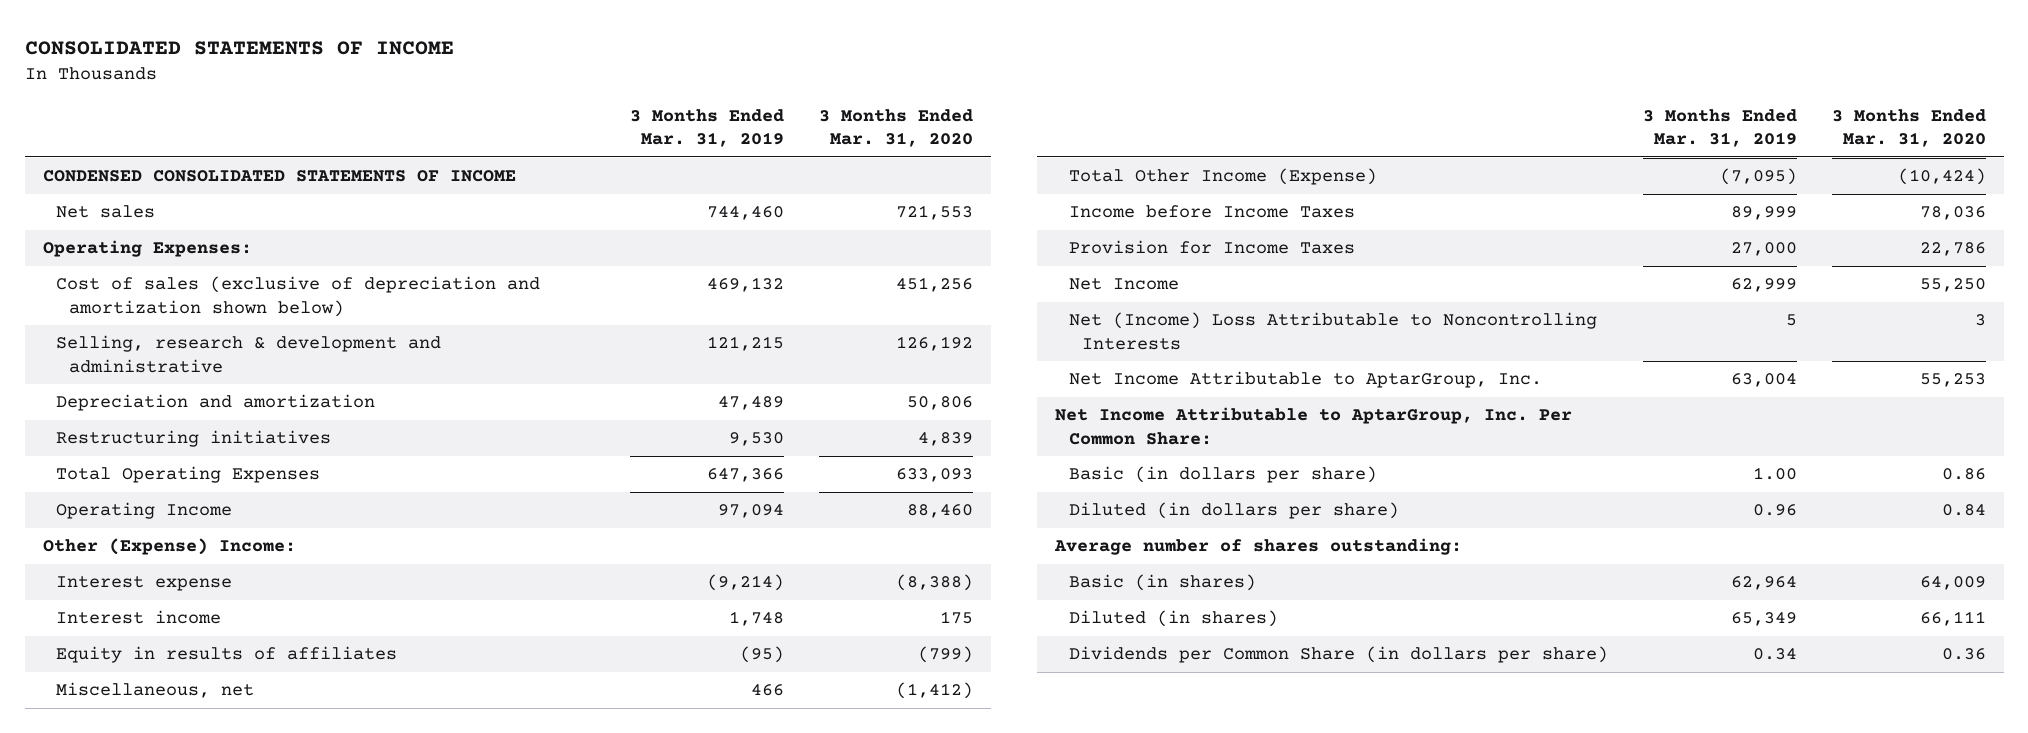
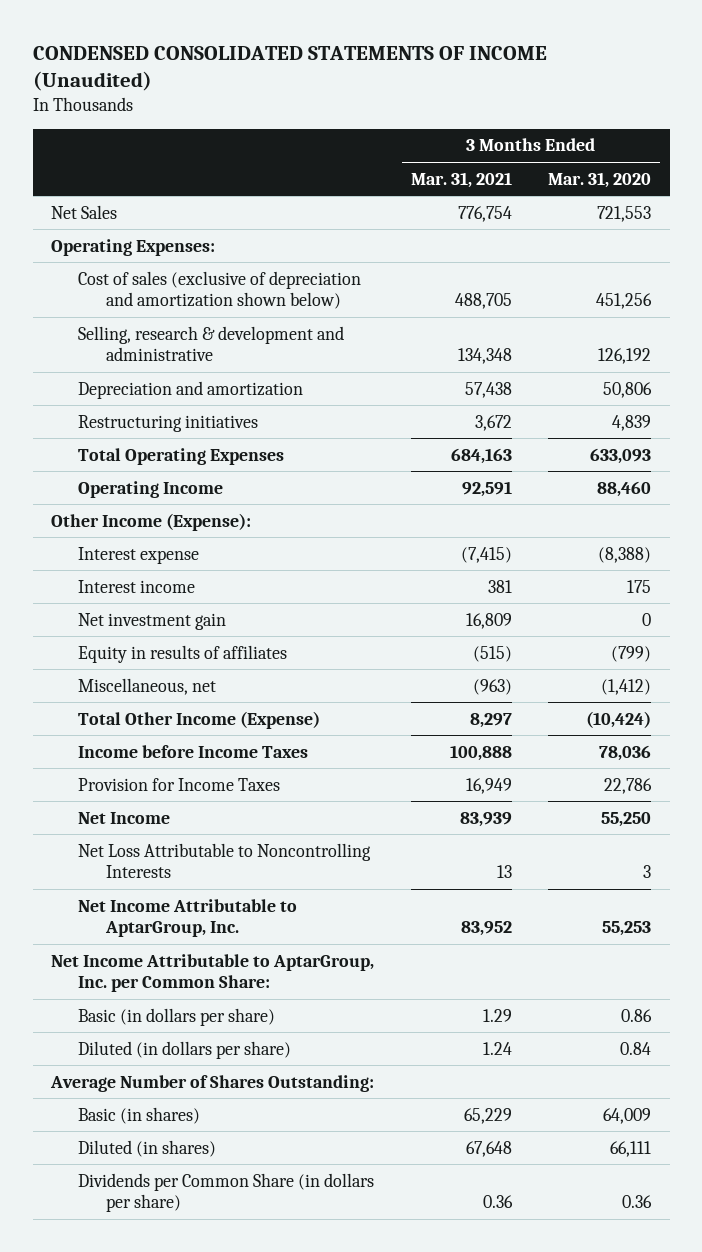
- CONSOLIDATED STATEMENTS OF INCOME
+ CONDENSED CONSOLIDATED STATEMENTS OF INCOME (Unaudited)
- | 3 Months Ended Mar. 31, 2019 | 3 Months Ended Mar. 31, 2020
+ | 3 Months Ended Mar. 31, 2021 | 3 Months Ended Mar. 31, 2020
- CONDENSED CONSOLIDATED STATEMENTS OF INCOME
- Net sales | 744,460 | 721,553
+ Net Sales | 776,754 | 721,553
- Other (Expense) Income:
+ Other Income (Expense):
+ Net investment gain | 16,809 | 0
- Net (Income) Loss Attributable to Noncontrolling Interests | 5 | 3
+ Net Loss Attributable to Noncontrolling Interests | 13 | 3
- Net Income Attributable to AptarGroup, Inc. Per Common Share:
+ Net Income Attributable to AptarGroup, Inc. per Common Share:
- Average number of shares outstanding:
+ Average Number of Shares Outstanding:

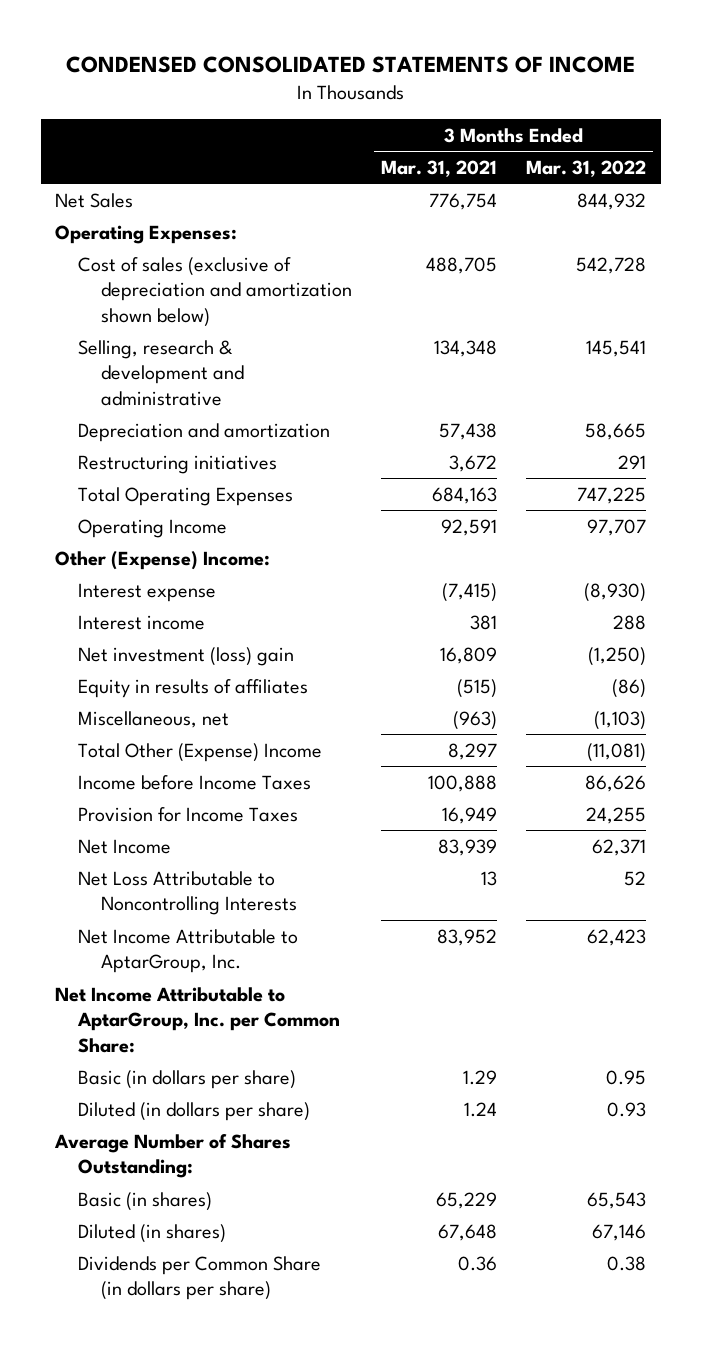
- CONDENSED CONSOLIDATED STATEMENTS OF INCOME (Unaudited)
+ CONDENSED CONSOLIDATED STATEMENTS OF INCOME
- | 3 Months Ended Mar. 31, 2021 | 3 Months Ended Mar. 31, 2020
+ | 3 Months Ended Mar. 31, 2021 | 3 Months Ended Mar. 31, 2022
- Other Income (Expense):
+ Other (Expense) Income:
- Net investment gain | 16,809 | 0
+ Net investment (loss) gain | 16,809 | (1,250)
- Total Other Income (Expense) | 8,297 | (10,424)
+ Total Other (Expense) Income | 8,297 | (11,081)

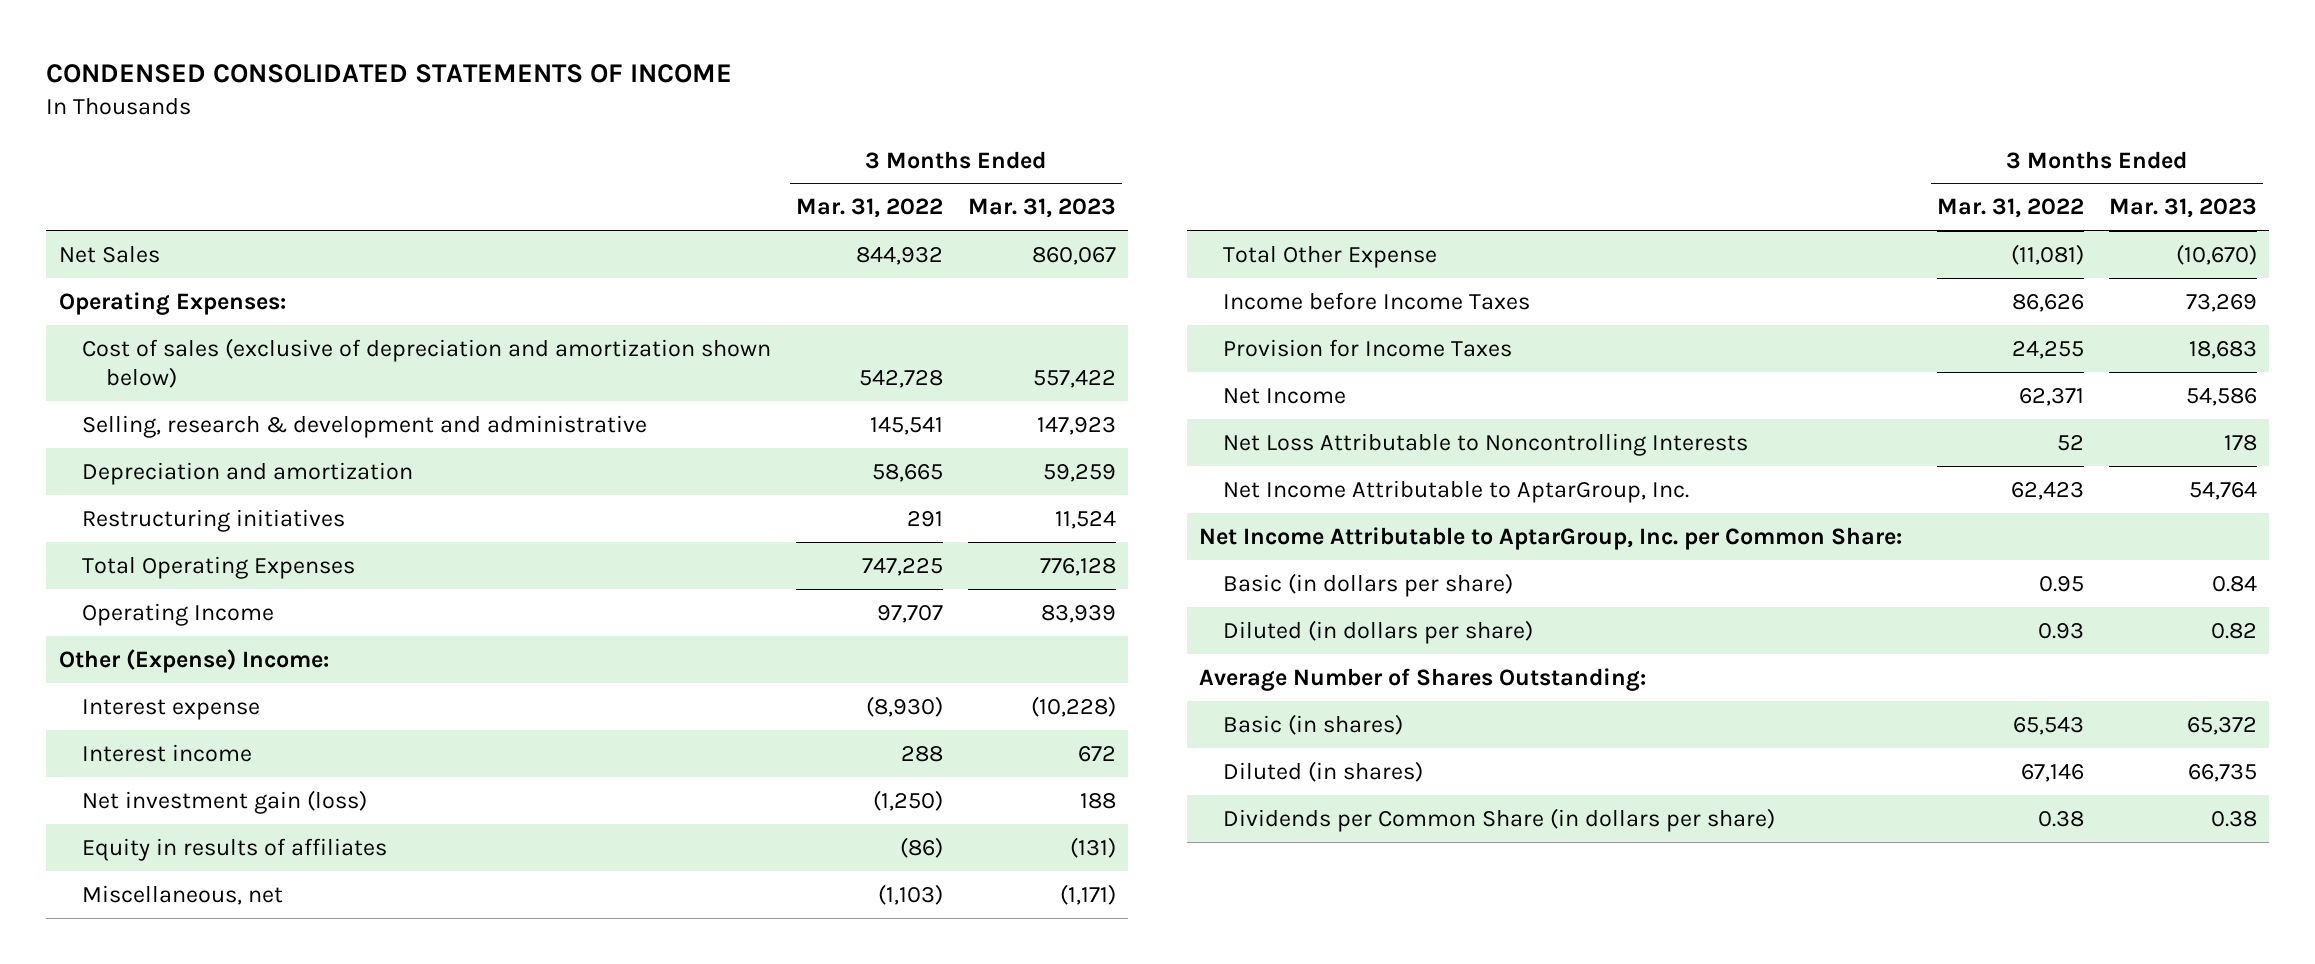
- | 3 Months Ended Mar. 31, 2021 | 3 Months Ended Mar. 31, 2022
+ | 3 Months Ended Mar. 31, 2022 | 3 Months Ended Mar. 31, 2023
- Net investment (loss) gain | 16,809 | (1,250)
+ Net investment gain (loss) | (1,250) | 188
- Total Other (Expense) Income | 8,297 | (11,081)
+ Total Other Expense | (11,081) | (10,670)

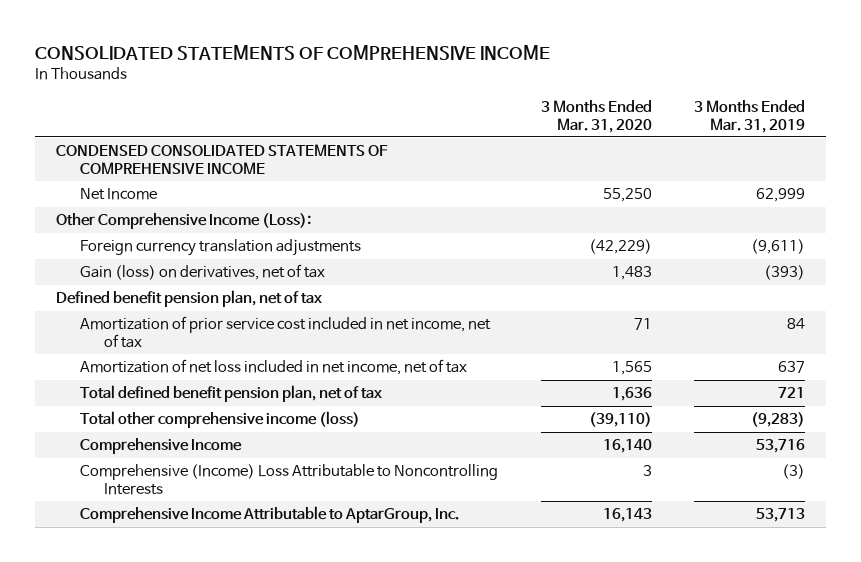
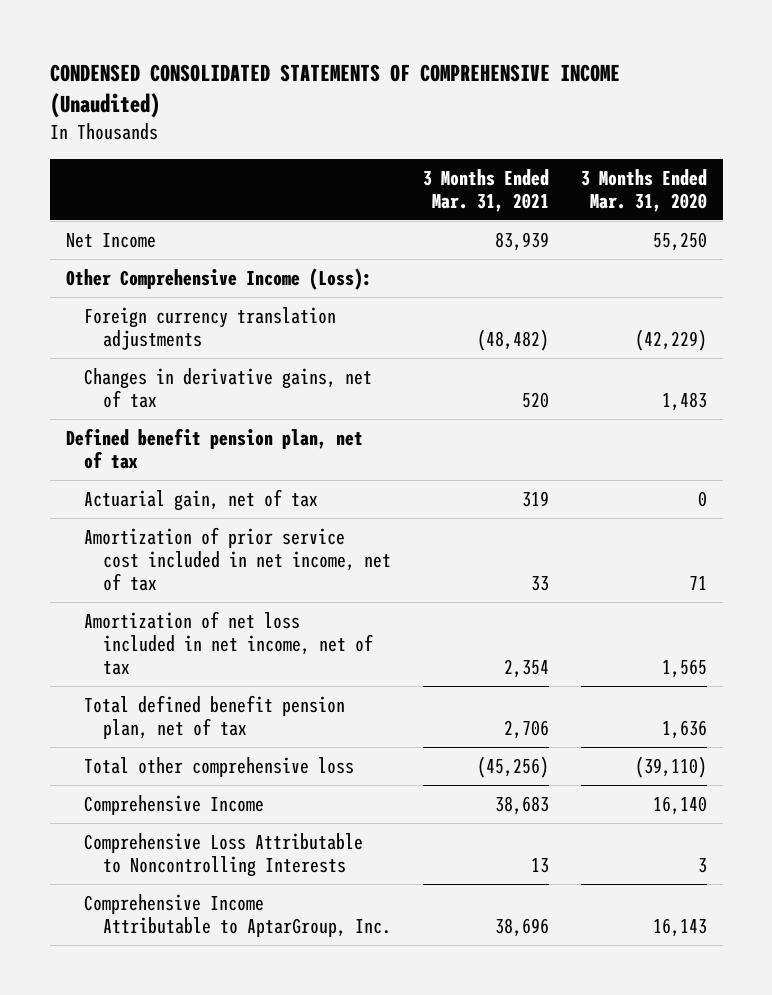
- CONSOLIDATED STATEMENTS OF COMPREHENSIVE INCOME
+ CONDENSED CONSOLIDATED STATEMENTS OF COMPREHENSIVE INCOME (Unaudited)
- | 3 Months Ended Mar. 31, 2020 | 3 Months Ended Mar. 31, 2019
+ | 3 Months Ended Mar. 31, 2021 | 3 Months Ended Mar. 31, 2020
- CONDENSED CONSOLIDATED STATEMENTS OF COMPREHENSIVE INCOME
- Gain (loss) on derivatives, net of tax | 1,483 | (393)
+ Changes in derivative gains, net of tax | 520 | 1,483
+ Actuarial gain, net of tax | 319 | 0
- Total other comprehensive income (loss) | (39,110) | (9,283)
+ Total other comprehensive loss | (45,256) | (39,110)
- Comprehensive (Income) Loss Attributable to Noncontrolling Interests | 3 | (3)
+ Comprehensive Loss Attributable to Noncontrolling Interests | 13 | 3

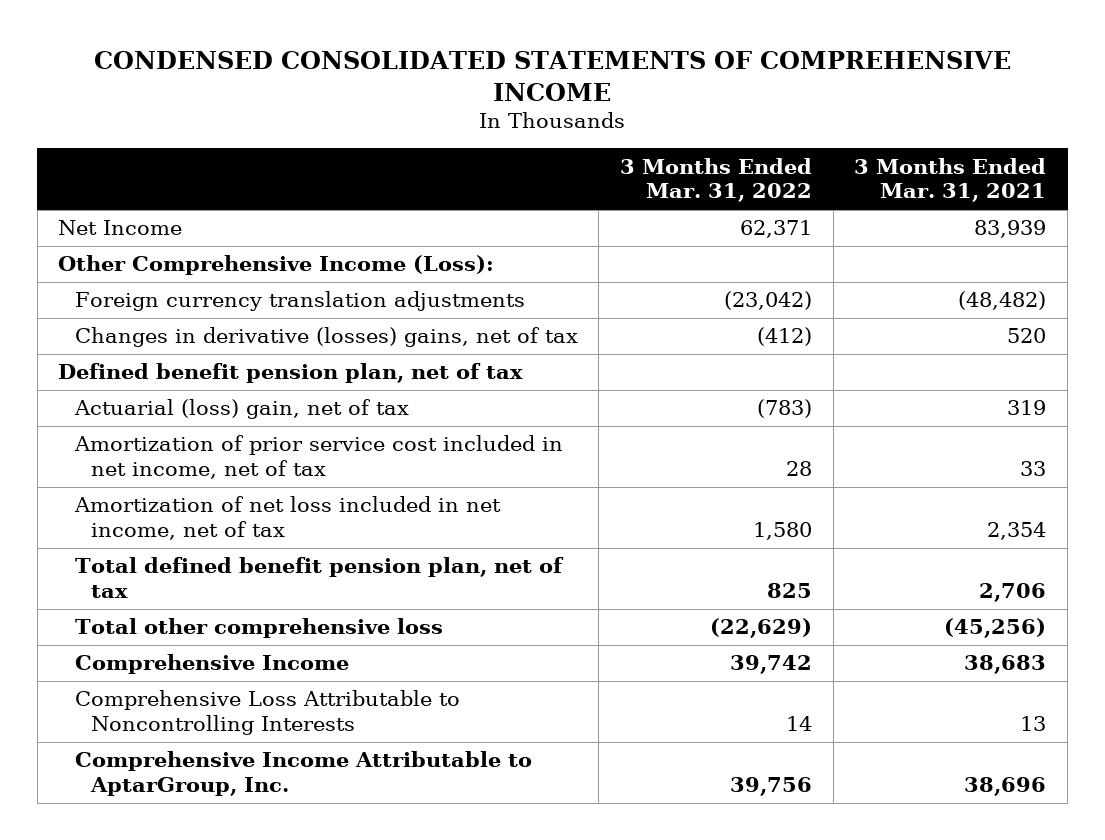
- CONDENSED CONSOLIDATED STATEMENTS OF COMPREHENSIVE INCOME (Unaudited)
+ CONDENSED CONSOLIDATED STATEMENTS OF COMPREHENSIVE INCOME
- | 3 Months Ended Mar. 31, 2021 | 3 Months Ended Mar. 31, 2020
+ | 3 Months Ended Mar. 31, 2022 | 3 Months Ended Mar. 31, 2021
- Changes in derivative gains, net of tax | 520 | 1,483
+ Changes in derivative (losses) gains, net of tax | (412) | 520
- Actuarial gain, net of tax | 319 | 0
+ Actuarial (loss) gain, net of tax | (783) | 319

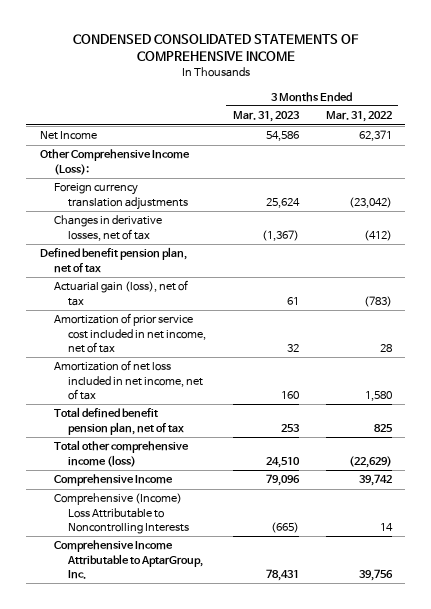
- | 3 Months Ended Mar. 31, 2022 | 3 Months Ended Mar. 31, 2021
+ | 3 Months Ended Mar. 31, 2023 | 3 Months Ended Mar. 31, 2022
- Changes in derivative (losses) gains, net of tax | (412) | 520
+ Changes in derivative losses, net of tax | (1,367) | (412)
- Actuarial (loss) gain, net of tax | (783) | 319
+ Actuarial gain (loss), net of tax | 61 | (783)
- Total other comprehensive loss | (22,629) | (45,256)
+ Total other comprehensive income (loss) | 24,510 | (22,629)
- Comprehensive Loss Attributable to Noncontrolling Interests | 14 | 13
+ Comprehensive (Income) Loss Attributable to Noncontrolling Interests | (665) | 14

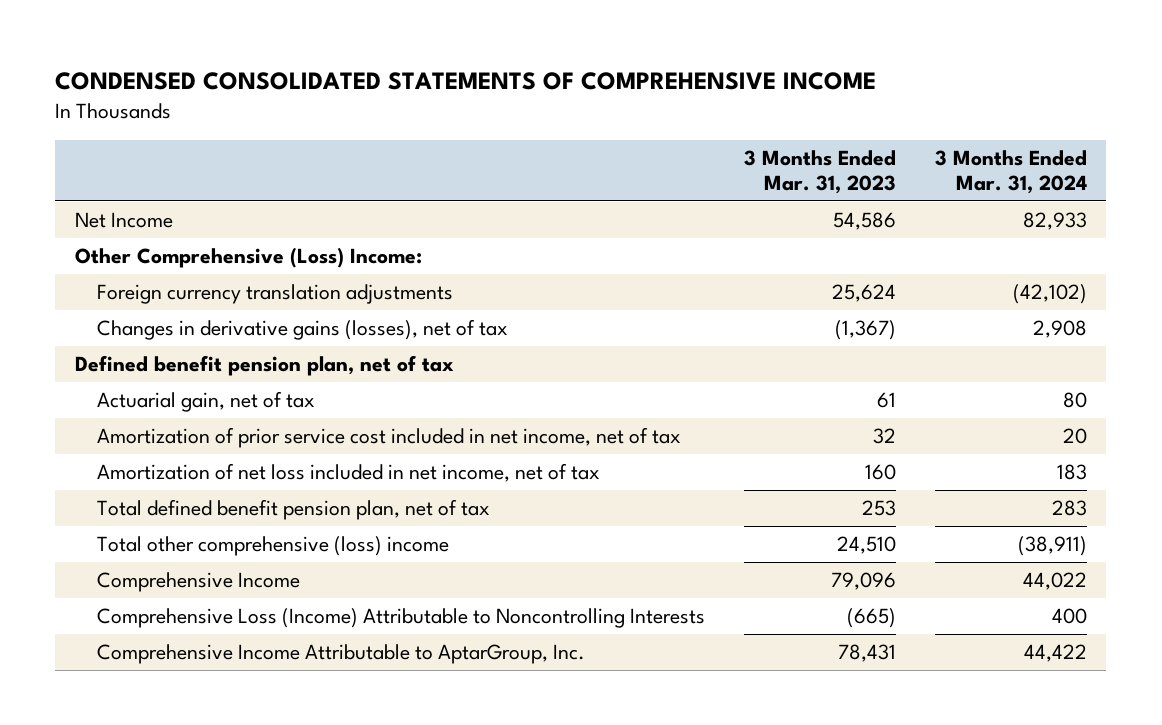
- | 3 Months Ended Mar. 31, 2023 | 3 Months Ended Mar. 31, 2022
+ | 3 Months Ended Mar. 31, 2023 | 3 Months Ended Mar. 31, 2024
- Other Comprehensive Income (Loss):
+ Other Comprehensive (Loss) Income:
- Changes in derivative losses, net of tax | (1,367) | (412)
+ Changes in derivative gains (losses), net of tax | (1,367) | 2,908
- Actuarial gain (loss), net of tax | 61 | (783)
+ Actuarial gain, net of tax | 61 | 80
- Total other comprehensive income (loss) | 24,510 | (22,629)
+ Total other comprehensive (loss) income | 24,510 | (38,911)
- Comprehensive (Income) Loss Attributable to Noncontrolling Interests | (665) | 14
+ Comprehensive Loss (Income) Attributable to Noncontrolling Interests | (665) | 400

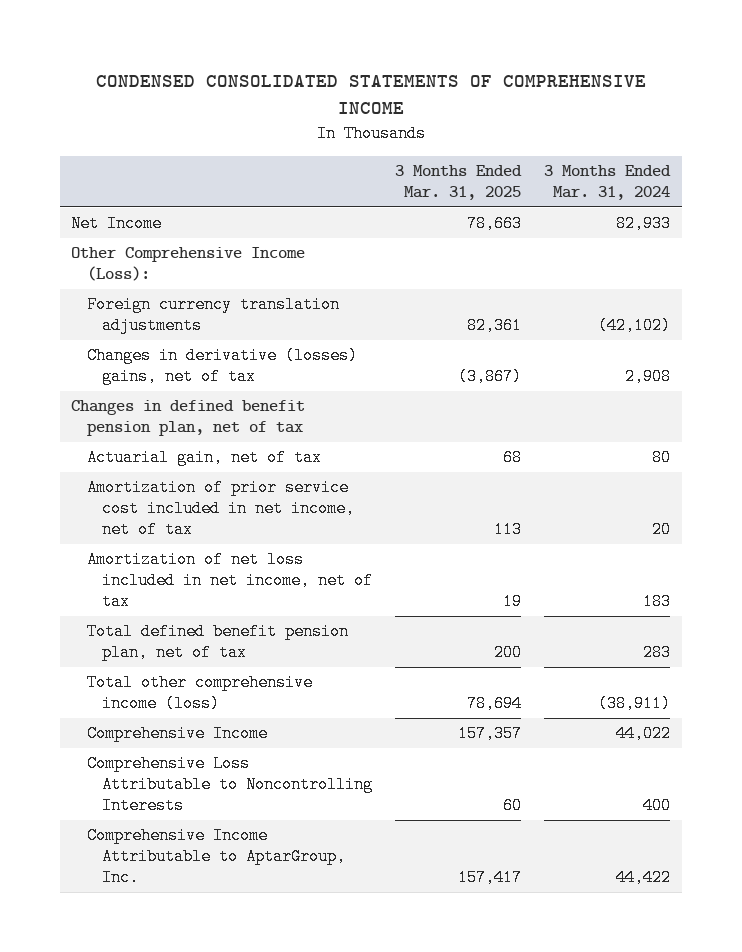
- | 3 Months Ended Mar. 31, 2023 | 3 Months Ended Mar. 31, 2024
+ | 3 Months Ended Mar. 31, 2025 | 3 Months Ended Mar. 31, 2024
- Other Comprehensive (Loss) Income:
+ Other Comprehensive Income (Loss):
- Changes in derivative gains (losses), net of tax | (1,367) | 2,908
- Defined benefit pension plan, net of tax
+ Changes in derivative (losses) gains, net of tax | (3,867) | 2,908
+ Changes in defined benefit pension plan, net of tax
- Total other comprehensive (loss) income | 24,510 | (38,911)
+ Total other comprehensive income (loss) | 78,694 | (38,911)
- Comprehensive Loss (Income) Attributable to Noncontrolling Interests | (665) | 400
+ Comprehensive Loss Attributable to Noncontrolling Interests | 60 | 400

